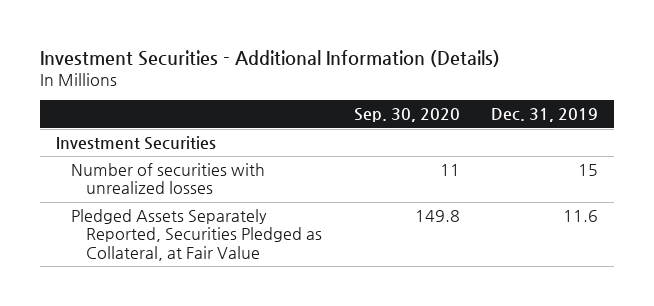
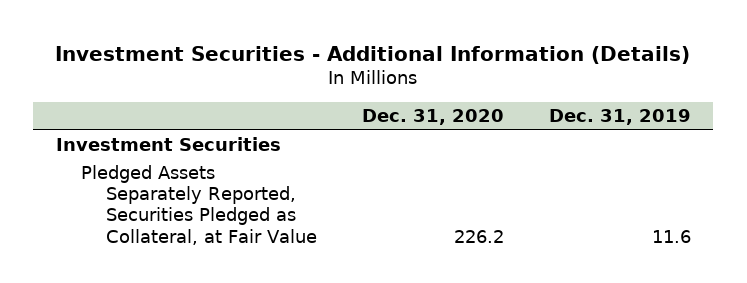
- | Sep. 30, 2020 | Dec. 31, 2019
+ | Dec. 31, 2020 | Dec. 31, 2019
- Number of securities with unrealized losses | 11 | 15

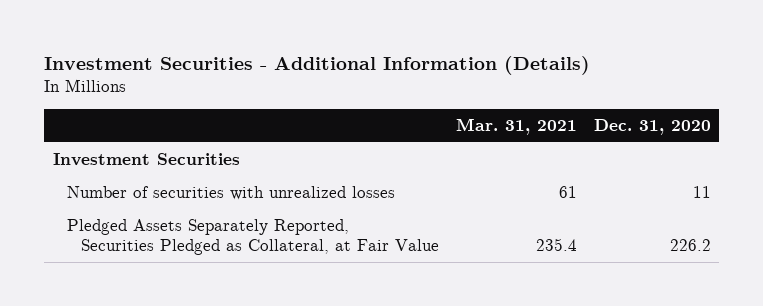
- | Dec. 31, 2020 | Dec. 31, 2019
+ | Mar. 31, 2021 | Dec. 31, 2020
+ Number of securities with unrealized losses | 61 | 11

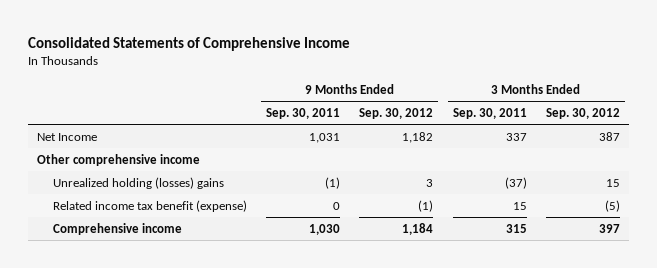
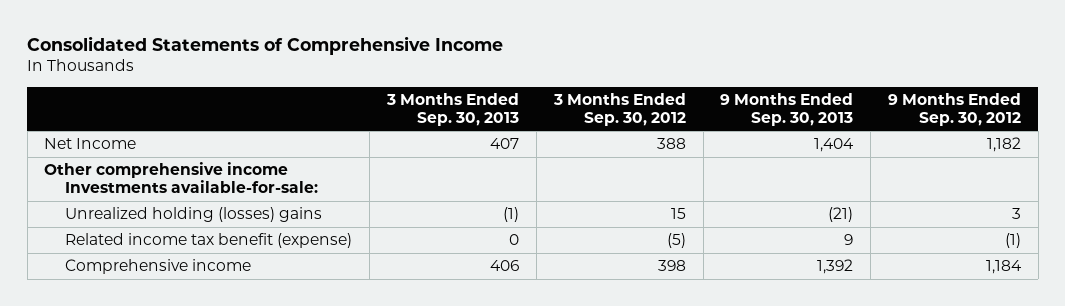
- | 9 Months Ended Sep. 30, 2011 | 9 Months Ended Sep. 30, 2012 | 3 Months Ended Sep. 30, 2011 | 3 Months Ended Sep. 30, 2012
+ | 3 Months Ended Sep. 30, 2013 | 3 Months Ended Sep. 30, 2012 | 9 Months Ended Sep. 30, 2013 | 9 Months Ended Sep. 30, 2012
- Net Income | 1,031 | 1,182 | 337 | 387
- Other comprehensive income
+ Net Income | 407 | 388 | 1,404 | 1,182
+ Other comprehensive income Investments available-for-sale:
- Comprehensive income | 1,030 | 1,184 | 315 | 397
+ Comprehensive income | 406 | 398 | 1,392 | 1,184

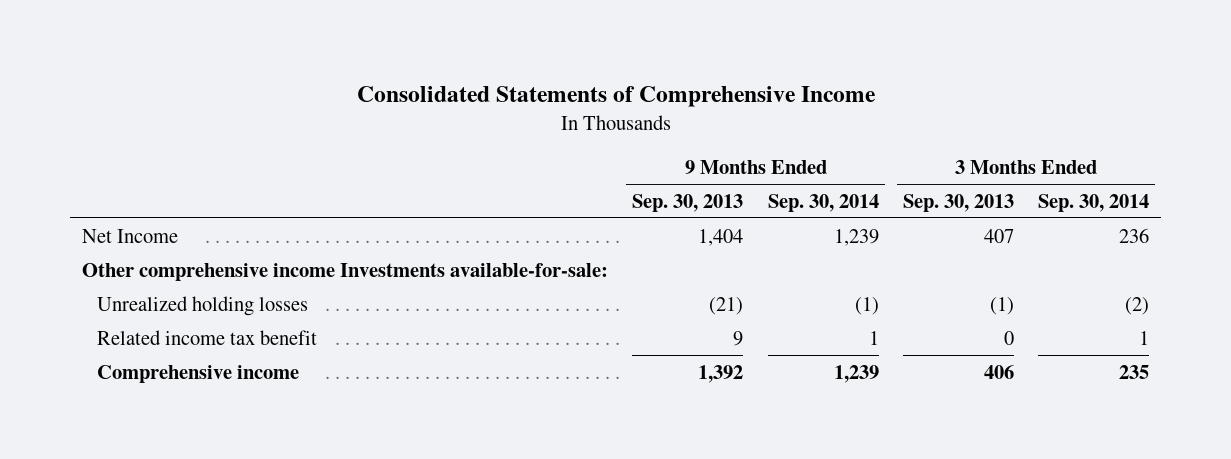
- | 3 Months Ended Sep. 30, 2013 | 3 Months Ended Sep. 30, 2012 | 9 Months Ended Sep. 30, 2013 | 9 Months Ended Sep. 30, 2012
+ | 9 Months Ended Sep. 30, 2013 | 9 Months Ended Sep. 30, 2014 | 3 Months Ended Sep. 30, 2013 | 3 Months Ended Sep. 30, 2014
- Unrealized holding (losses) gains | (1) | 15 | (21) | 3
- Related income tax benefit (expense) | 0 | (5) | 9 | (1)
+ Unrealized holding losses | (21) | (1) | (1) | (2)
+ Related income tax benefit | 9 | 1 | 0 | 1

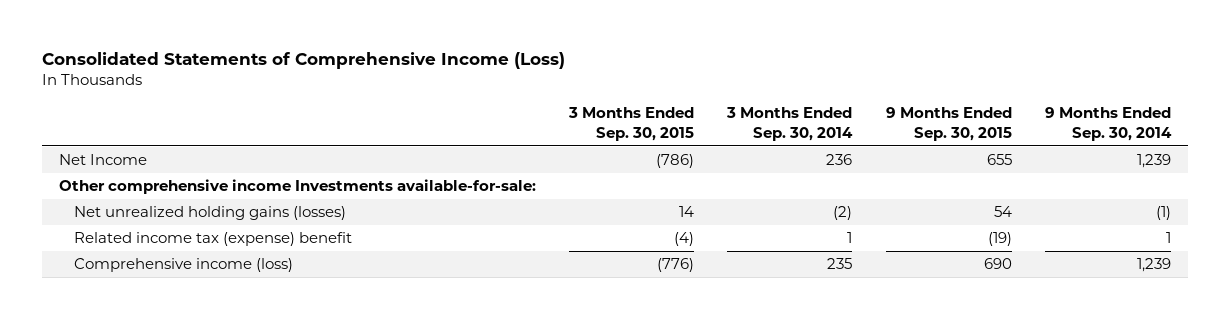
- Consolidated Statements of Comprehensive Income
+ Consolidated Statements of Comprehensive Income (Loss)
- | 9 Months Ended Sep. 30, 2013 | 9 Months Ended Sep. 30, 2014 | 3 Months Ended Sep. 30, 2013 | 3 Months Ended Sep. 30, 2014
+ | 3 Months Ended Sep. 30, 2015 | 3 Months Ended Sep. 30, 2014 | 9 Months Ended Sep. 30, 2015 | 9 Months Ended Sep. 30, 2014
- Unrealized holding losses | (21) | (1) | (1) | (2)
- Related income tax benefit | 9 | 1 | 0 | 1
- Comprehensive income | 1,392 | 1,239 | 406 | 235
+ Net unrealized holding gains (losses) | 14 | (2) | 54 | (1)
+ Related income tax (expense) benefit | (4) | 1 | (19) | 1
+ Comprehensive income (loss) | (776) | 235 | 690 | 1,239

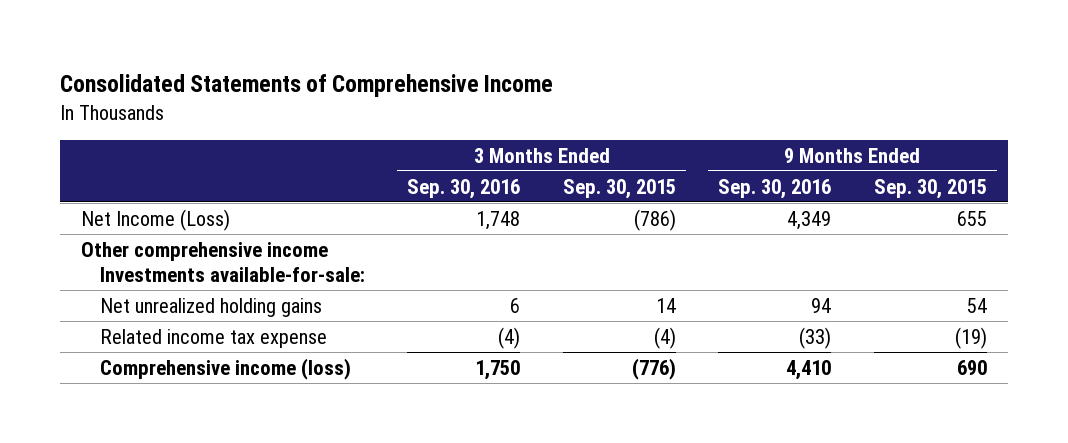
- Consolidated Statements of Comprehensive Income (Loss)
+ Consolidated Statements of Comprehensive Income
- | 3 Months Ended Sep. 30, 2015 | 3 Months Ended Sep. 30, 2014 | 9 Months Ended Sep. 30, 2015 | 9 Months Ended Sep. 30, 2014
+ | 3 Months Ended Sep. 30, 2016 | 3 Months Ended Sep. 30, 2015 | 9 Months Ended Sep. 30, 2016 | 9 Months Ended Sep. 30, 2015
- Net Income | (786) | 236 | 655 | 1,239
+ Net Income (Loss) | 1,748 | (786) | 4,349 | 655
- Net unrealized holding gains (losses) | 14 | (2) | 54 | (1)
- Related income tax (expense) benefit | (4) | 1 | (19) | 1
+ Net unrealized holding gains | 6 | 14 | 94 | 54
+ Related income tax expense | (4) | (4) | (33) | (19)

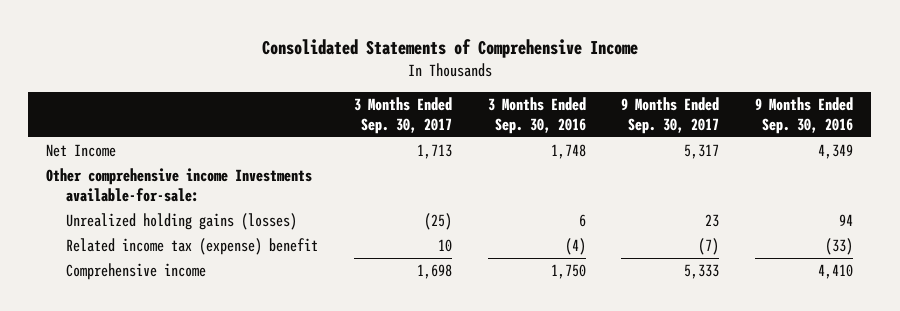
- | 3 Months Ended Sep. 30, 2016 | 3 Months Ended Sep. 30, 2015 | 9 Months Ended Sep. 30, 2016 | 9 Months Ended Sep. 30, 2015
+ | 3 Months Ended Sep. 30, 2017 | 3 Months Ended Sep. 30, 2016 | 9 Months Ended Sep. 30, 2017 | 9 Months Ended Sep. 30, 2016
- Net Income (Loss) | 1,748 | (786) | 4,349 | 655
+ Net Income | 1,713 | 1,748 | 5,317 | 4,349
- Net unrealized holding gains | 6 | 14 | 94 | 54
- Related income tax expense | (4) | (4) | (33) | (19)
- Comprehensive income (loss) | 1,750 | (776) | 4,410 | 690
+ Unrealized holding gains (losses) | (25) | 6 | 23 | 94
+ Related income tax (expense) benefit | 10 | (4) | (7) | (33)
+ Comprehensive income | 1,698 | 1,750 | 5,333 | 4,410

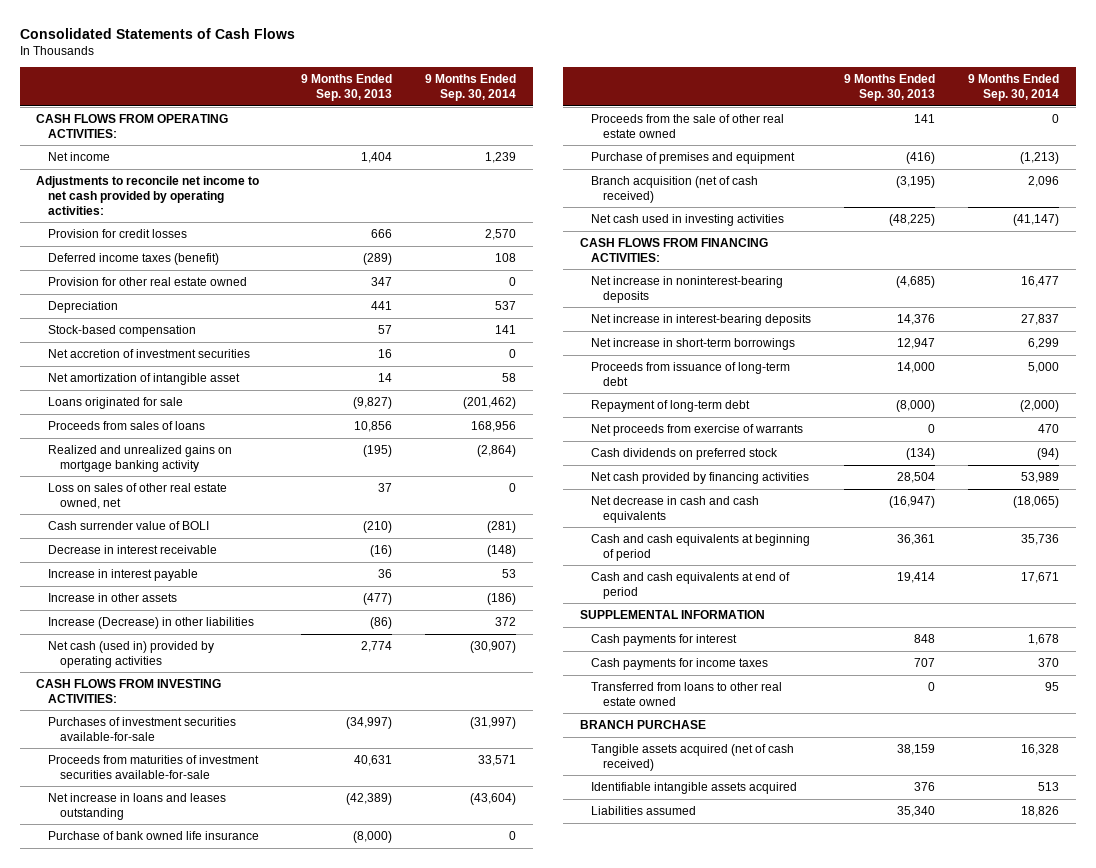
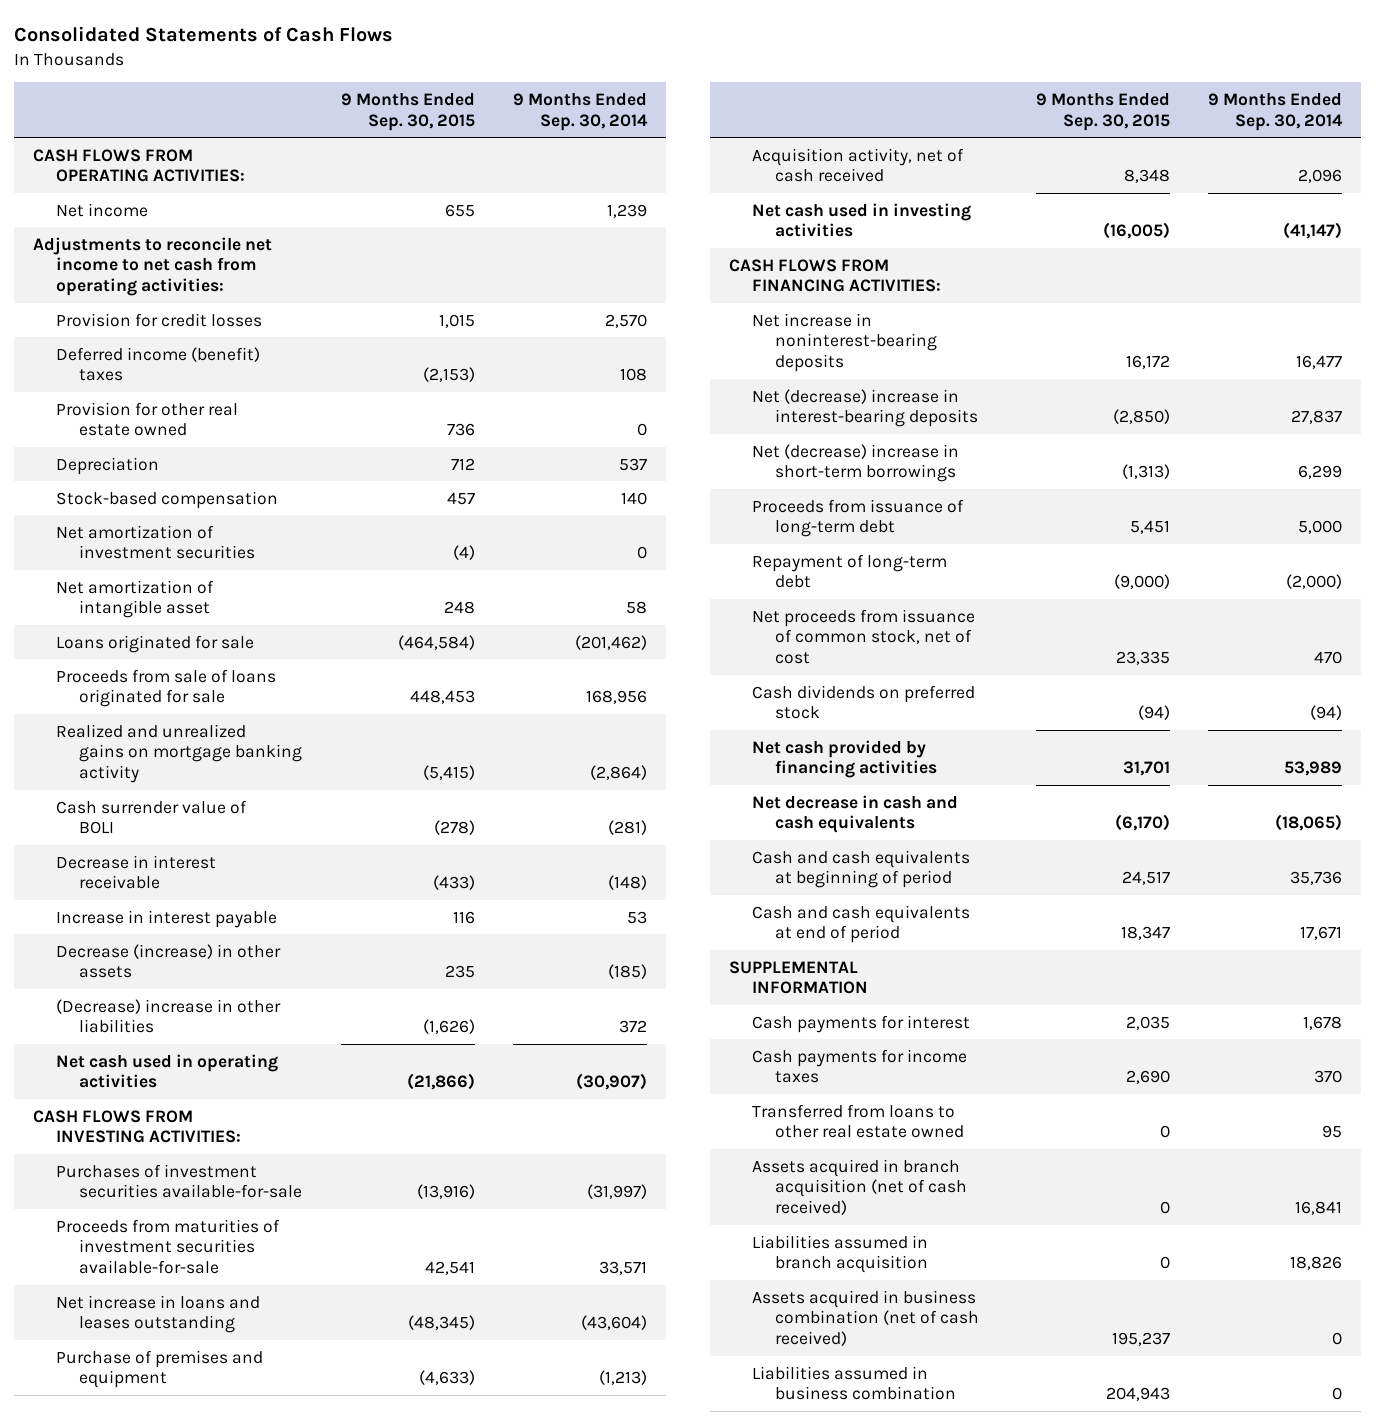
- | 9 Months Ended Sep. 30, 2013 | 9 Months Ended Sep. 30, 2014
+ | 9 Months Ended Sep. 30, 2015 | 9 Months Ended Sep. 30, 2014
- Adjustments to reconcile net income to net cash provided by operating activities:
+ Adjustments to reconcile net income to net cash from operating activities:
- Deferred income taxes (benefit) | (289) | 108
+ Deferred income (benefit) taxes | (2,153) | 108
- Stock-based compensation | 57 | 141
- Net accretion of investment securities | 16 | 0
+ Stock-based compensation | 457 | 140
+ Net amortization of investment securities | (4) | 0
- Proceeds from sales of loans | 10,856 | 168,956
+ Proceeds from sale of loans originated for sale | 448,453 | 168,956
- Loss on sales of other real estate owned, net | 37 | 0
- Increase in other assets | (477) | (186)
- Increase (Decrease) in other liabilities | (86) | 372
- Net cash (used in) provided by operating activities | 2,774 | (30,907)
+ Decrease (increase) in other assets | 235 | (185)
+ (Decrease) increase in other liabilities | (1,626) | 372
+ Net cash used in operating activities | (21,866) | (30,907)
- Purchase of bank owned life insurance | (8,000) | 0
- Proceeds from the sale of other real estate owned | 141 | 0
- Branch acquisition (net of cash received) | (3,195) | 2,096
+ Acquisition activity, net of cash received | 8,348 | 2,096
- Net increase in interest-bearing deposits | 14,376 | 27,837
- Net increase in short-term borrowings | 12,947 | 6,299
+ Net (decrease) increase in interest-bearing deposits | (2,850) | 27,837
+ Net (decrease) increase in short-term borrowings | (1,313) | 6,299
- Net proceeds from exercise of warrants | 0 | 470
+ Net proceeds from issuance of common stock, net of cost | 23,335 | 470
- BRANCH PURCHASE
- Tangible assets acquired (net of cash received) | 38,159 | 16,328
- Identifiable intangible assets acquired | 376 | 513
- Liabilities assumed | 35,340 | 18,826
+ Assets acquired in branch acquisition (net of cash received) | 0 | 16,841
+ Liabilities assumed in branch acquisition | 0 | 18,826
+ Assets acquired in business combination (net of cash received) | 195,237 | 0
+ Liabilities assumed in business combination | 204,943 | 0

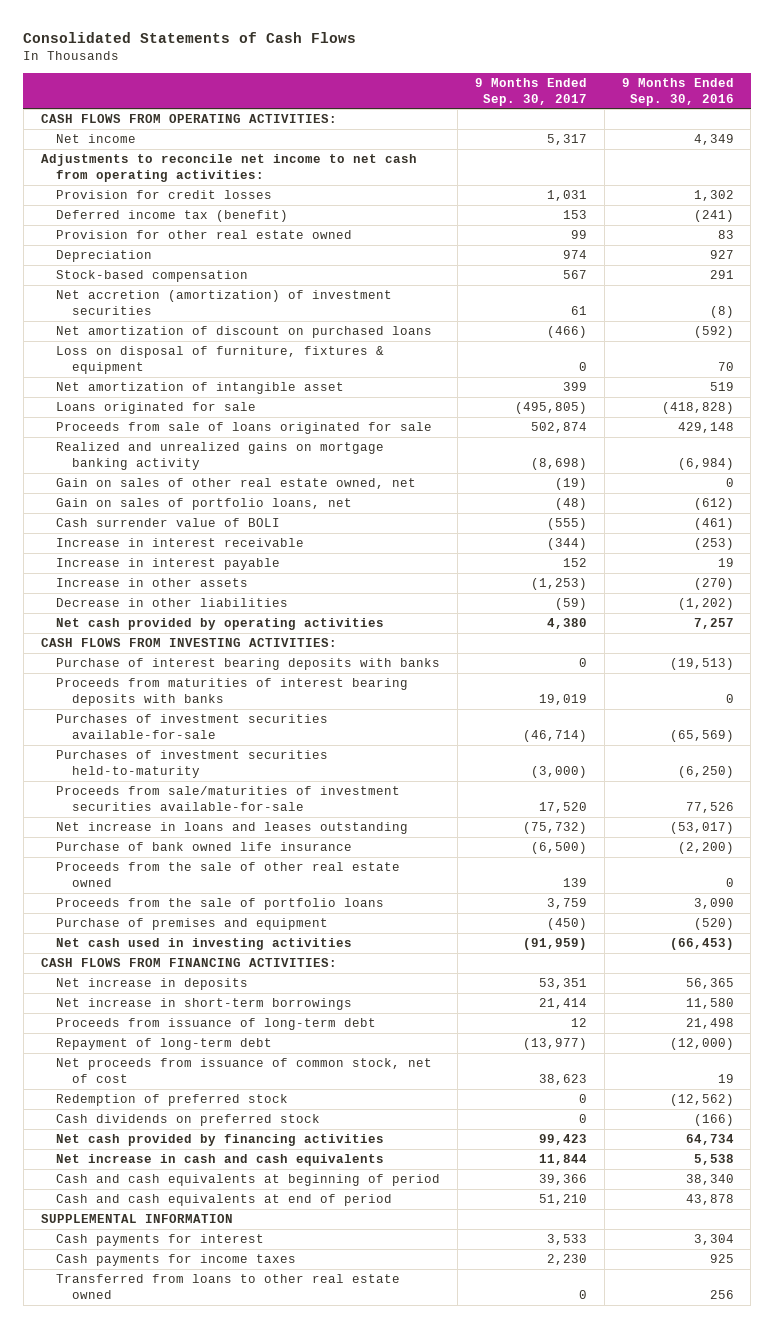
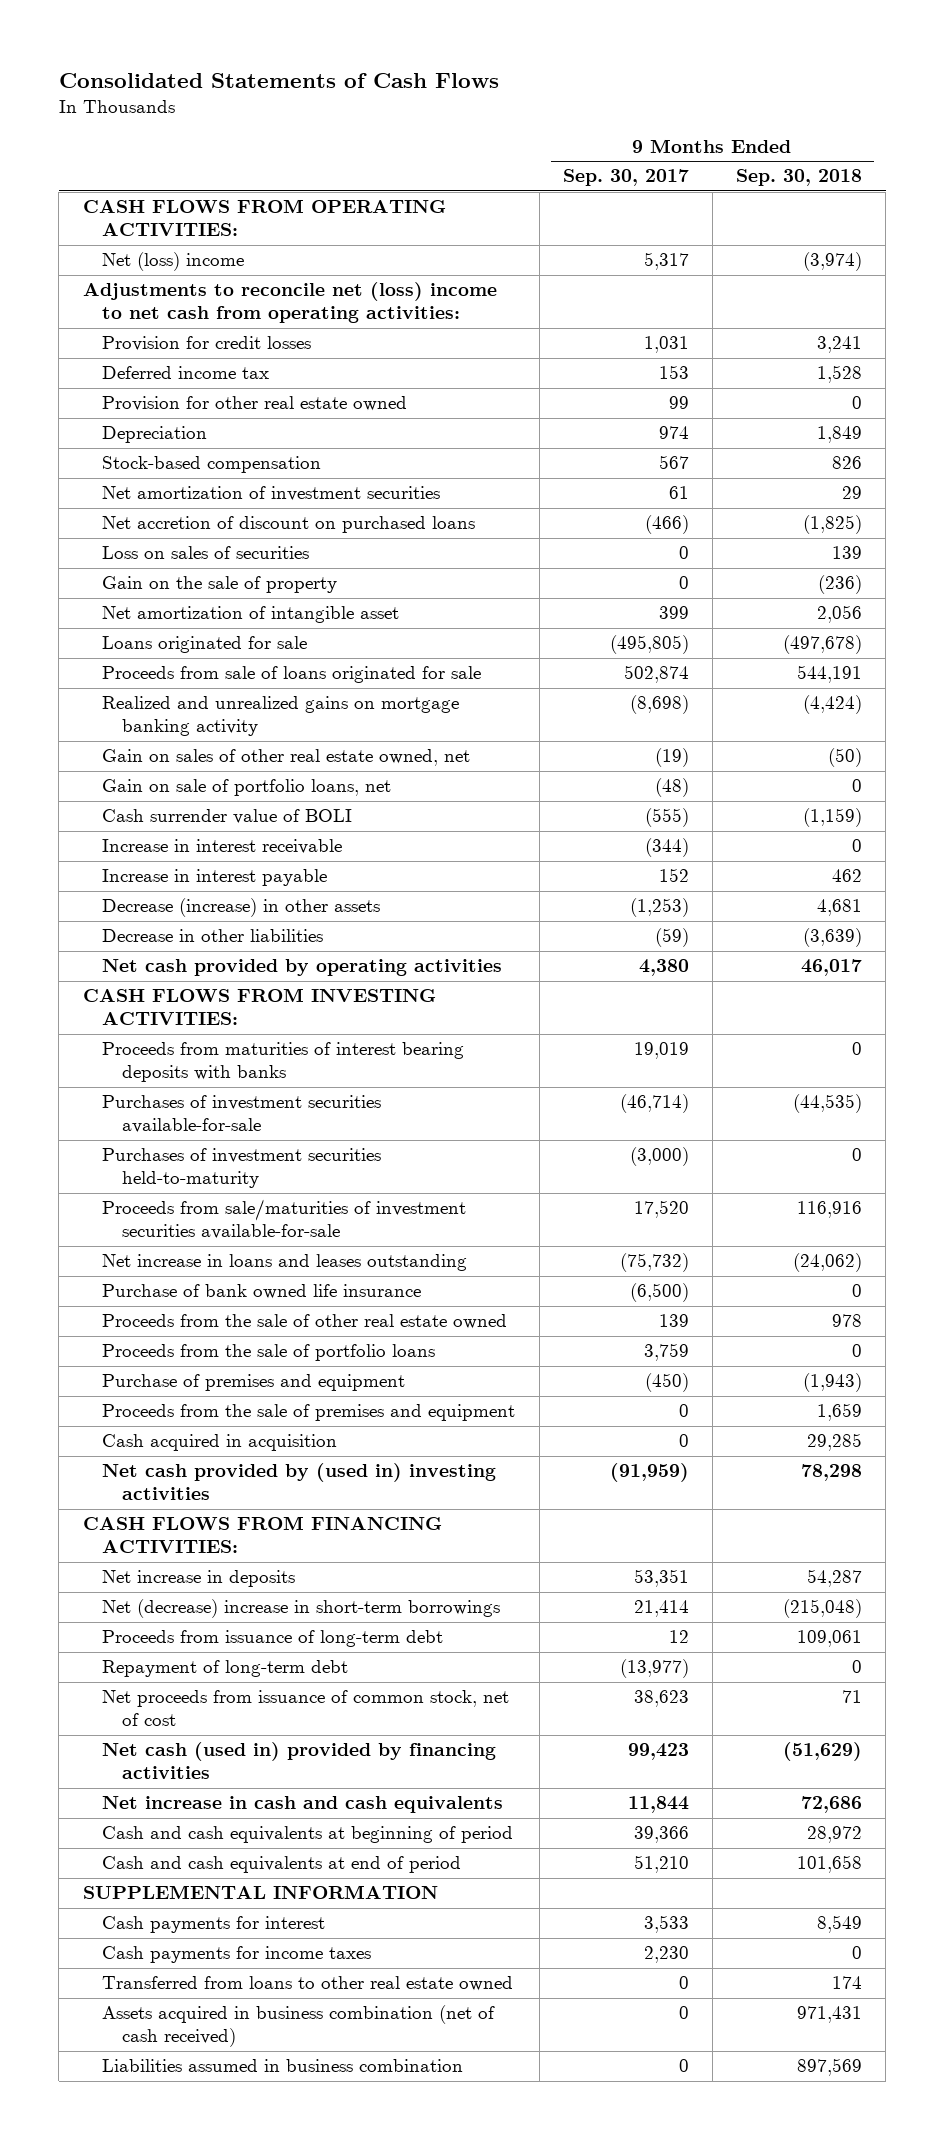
- | 9 Months Ended Sep. 30, 2017 | 9 Months Ended Sep. 30, 2016
+ | 9 Months Ended Sep. 30, 2017 | 9 Months Ended Sep. 30, 2018
- Net income | 5,317 | 4,349
- Adjustments to reconcile net income to net cash from operating activities:
+ Net (loss) income | 5,317 | (3,974)
+ Adjustments to reconcile net (loss) income to net cash from operating activities:
- Deferred income tax (benefit) | 153 | (241)
+ Deferred income tax | 153 | 1,528
- Net accretion (amortization) of investment securities | 61 | (8)
- Net amortization of discount on purchased loans | (466) | (592)
- Loss on disposal of furniture, fixtures & equipment | 0 | 70
+ Net amortization of investment securities | 61 | 29
+ Net accretion of discount on purchased loans | (466) | (1,825)
+ Loss on sales of securities | 0 | 139
+ Gain on the sale of property | 0 | (236)
- Gain on sales of portfolio loans, net | (48) | (612)
+ Gain on sale of portfolio loans, net | (48) | 0
- Increase in other assets | (1,253) | (270)
+ Decrease (increase) in other assets | (1,253) | 4,681
- Purchase of interest bearing deposits with banks | 0 | (19,513)
- Net cash used in investing activities | (91,959) | (66,453)
+ Proceeds from the sale of premises and equipment | 0 | 1,659
+ Cash acquired in acquisition | 0 | 29,285
+ Net cash provided by (used in) investing activities | (91,959) | 78,298
- Net increase in short-term borrowings | 21,414 | 11,580
+ Net (decrease) increase in short-term borrowings | 21,414 | (215,048)
- Redemption of preferred stock | 0 | (12,562)
- Cash dividends on preferred stock | 0 | (166)
- Net cash provided by financing activities | 99,423 | 64,734
+ Net cash (used in) provided by financing activities | 99,423 | (51,629)
+ Assets acquired in business combination (net of cash received) | 0 | 971,431
+ Liabilities assumed in business combination | 0 | 897,569

